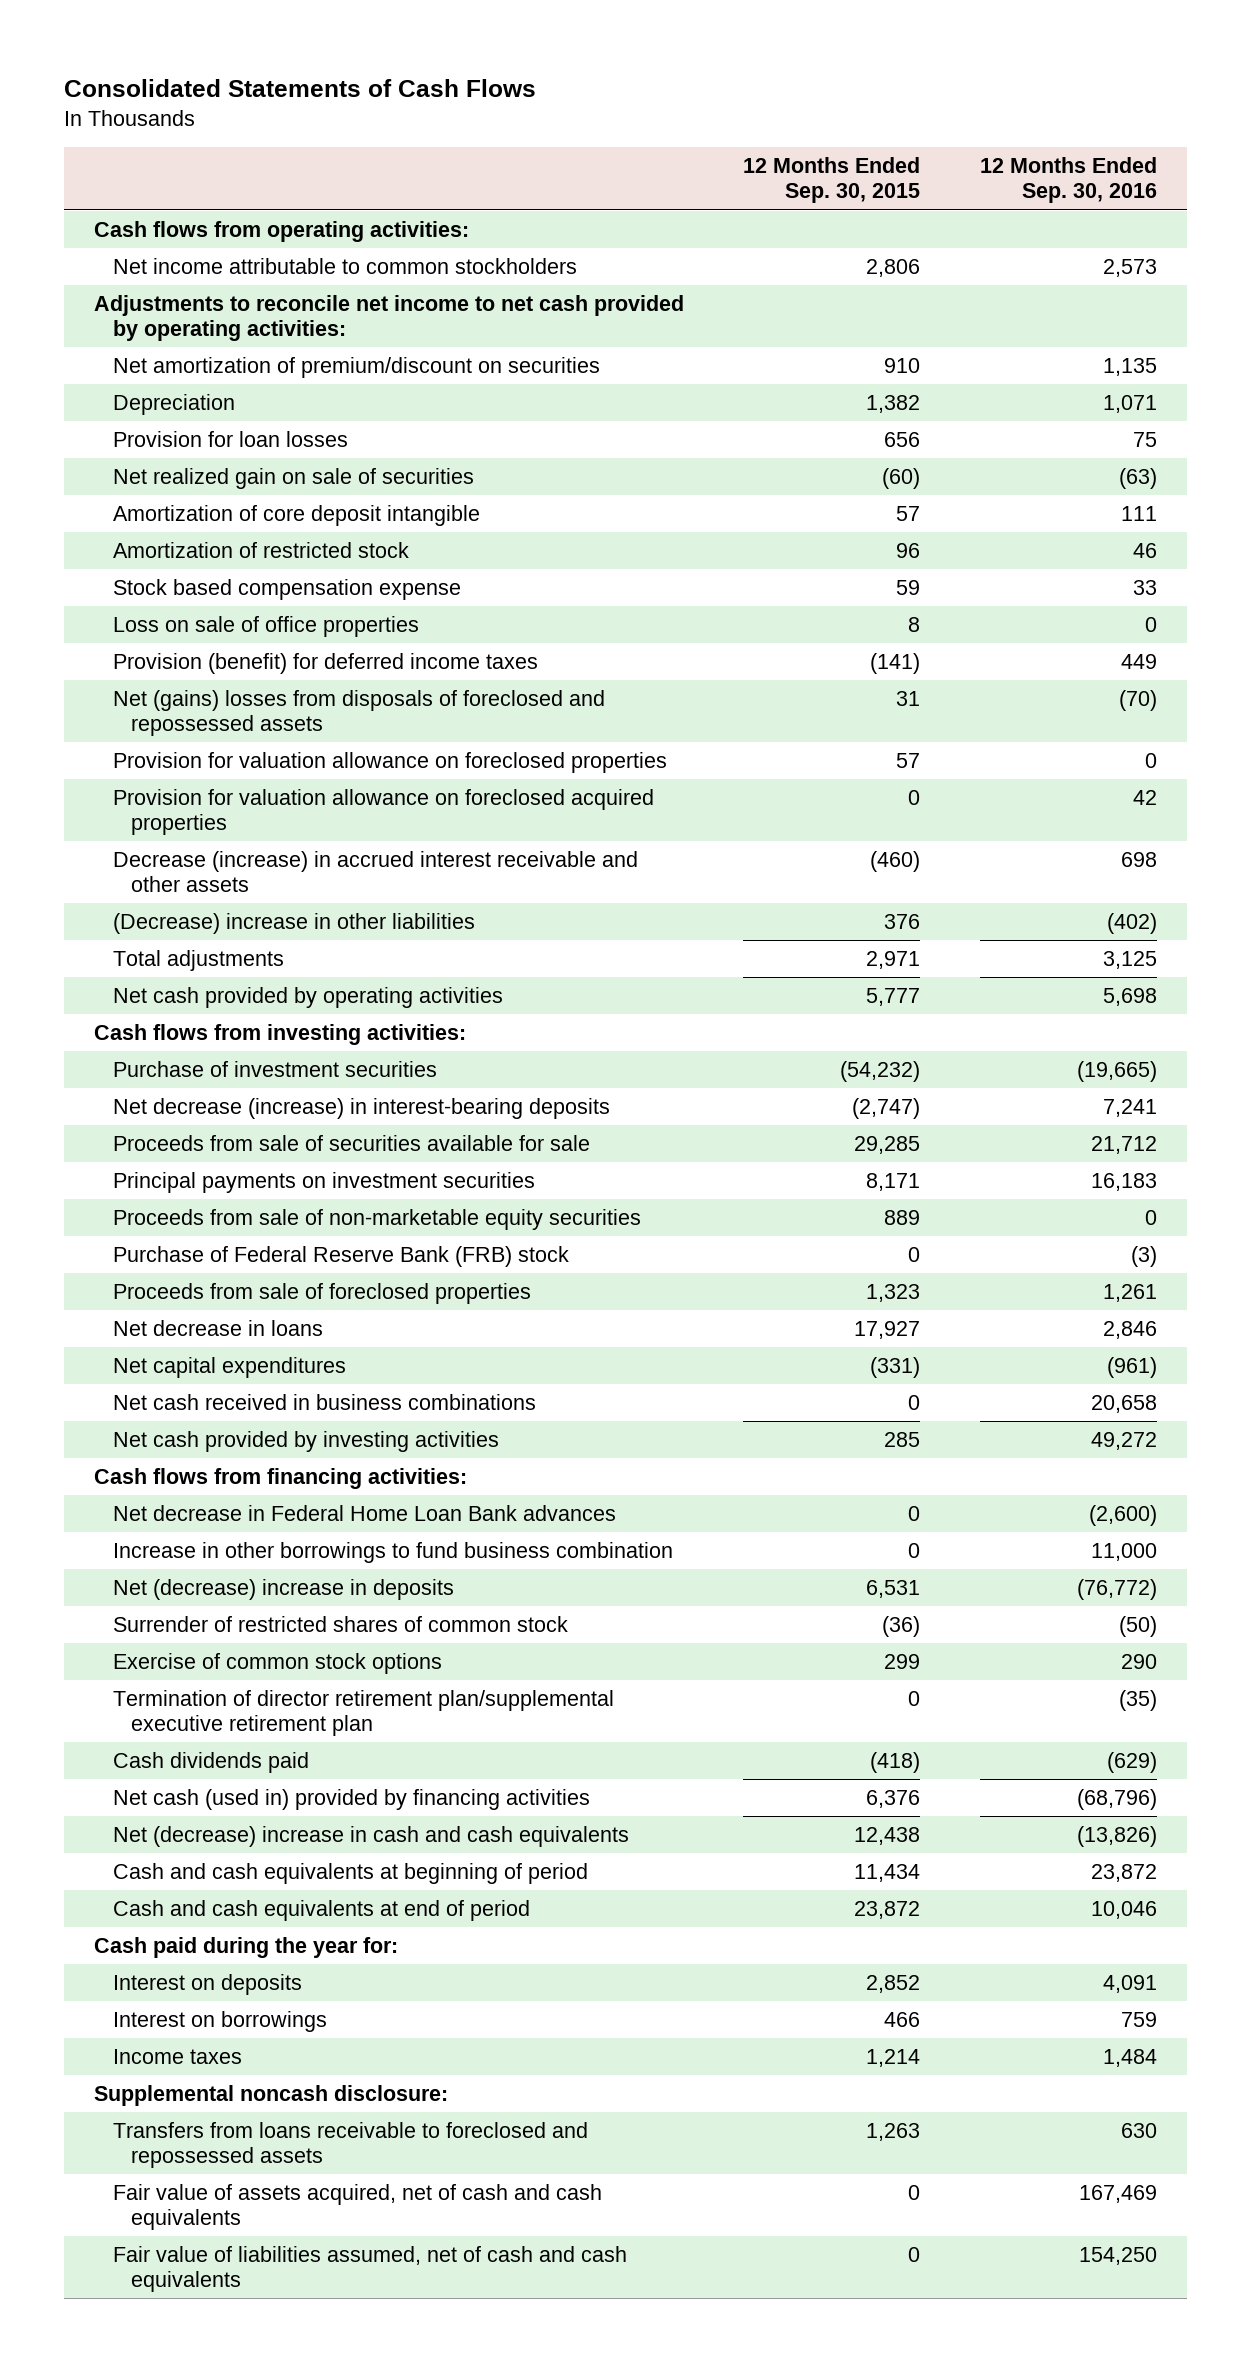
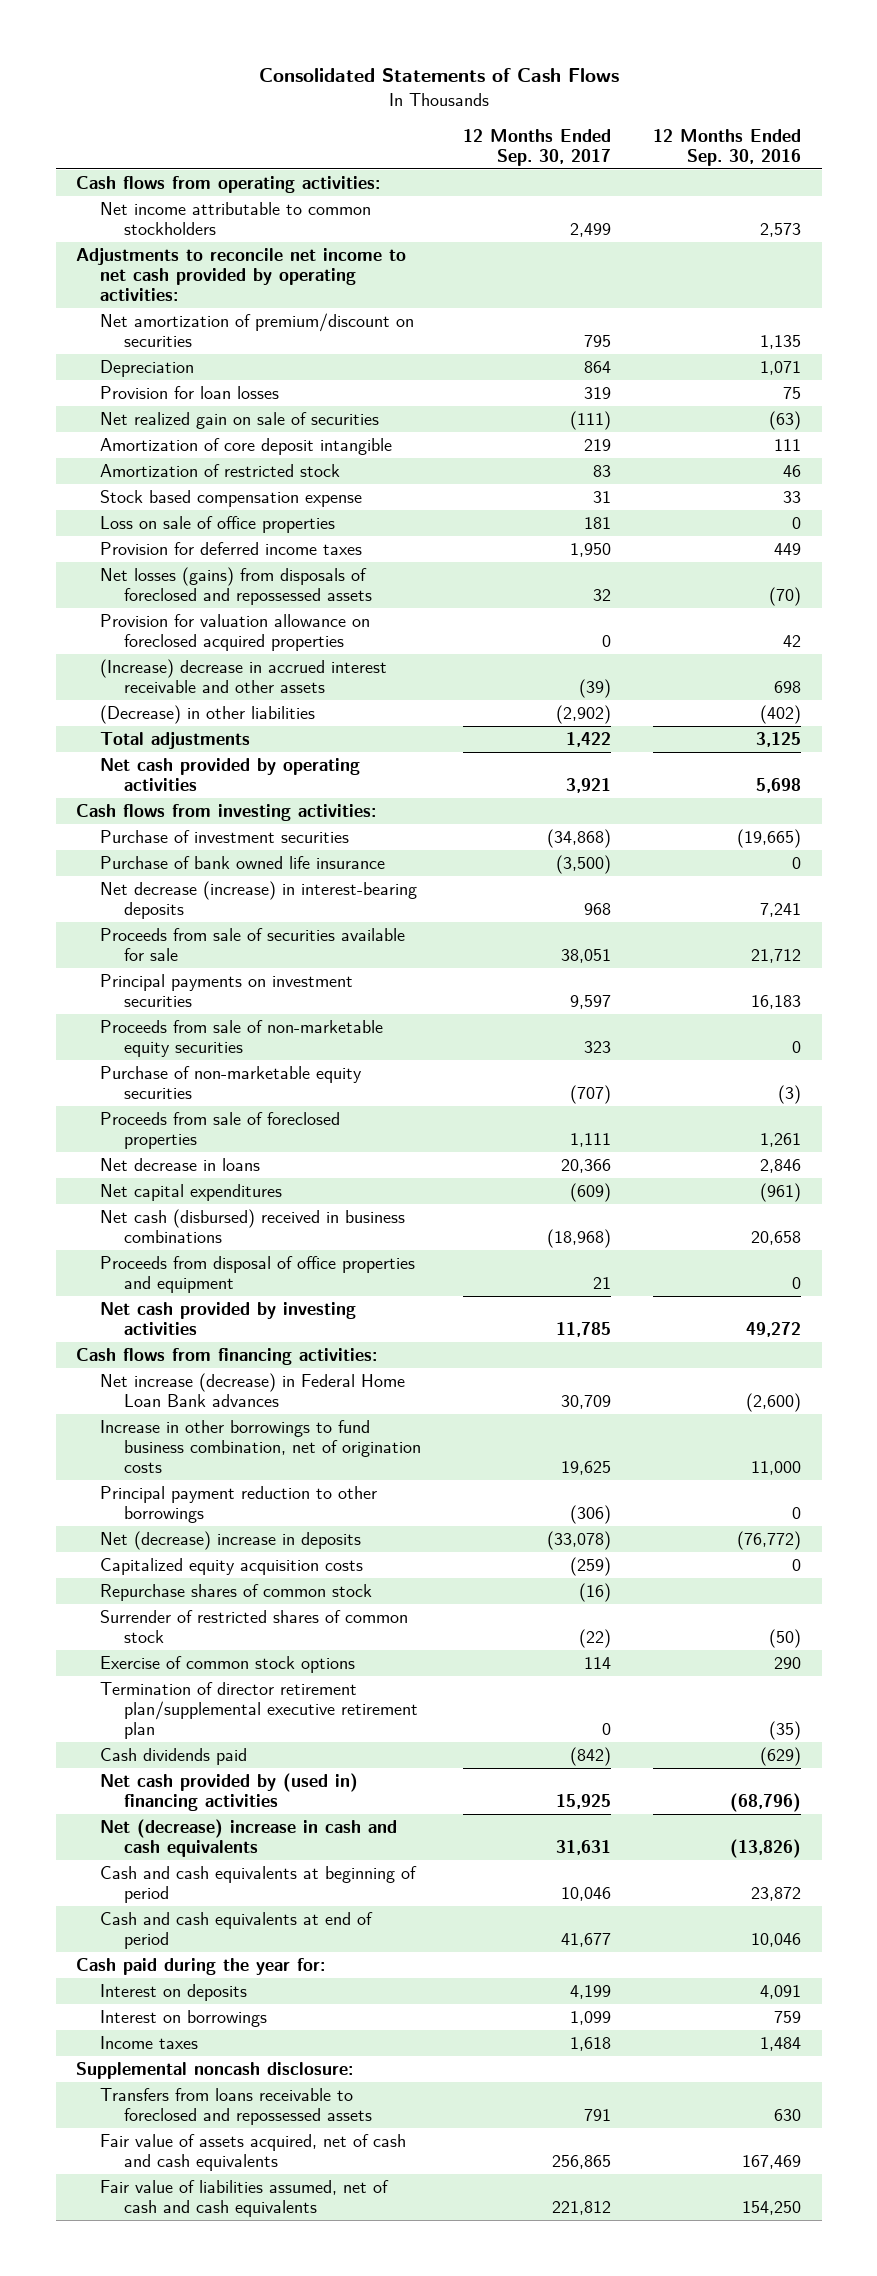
- | 12 Months Ended Sep. 30, 2015 | 12 Months Ended Sep. 30, 2016
+ | 12 Months Ended Sep. 30, 2017 | 12 Months Ended Sep. 30, 2016
- Provision (benefit) for deferred income taxes | (141) | 449
- Net (gains) losses from disposals of foreclosed and repossessed assets | 31 | (70)
- Provision for valuation allowance on foreclosed properties | 57 | 0
+ Provision for deferred income taxes | 1,950 | 449
+ Net losses (gains) from disposals of foreclosed and repossessed assets | 32 | (70)
- Decrease (increase) in accrued interest receivable and other assets | (460) | 698
- (Decrease) increase in other liabilities | 376 | (402)
+ (Increase) decrease in accrued interest receivable and other assets | (39) | 698
+ (Decrease) in other liabilities | (2,902) | (402)
+ Purchase of bank owned life insurance | (3,500) | 0
- Purchase of Federal Reserve Bank (FRB) stock | 0 | (3)
+ Purchase of non-marketable equity securities | (707) | (3)
- Net cash received in business combinations | 0 | 20,658
+ Net cash (disbursed) received in business combinations | (18,968) | 20,658
+ Proceeds from disposal of office properties and equipment | 21 | 0
- Net decrease in Federal Home Loan Bank advances | 0 | (2,600)
- Increase in other borrowings to fund business combination | 0 | 11,000
+ Net increase (decrease) in Federal Home Loan Bank advances | 30,709 | (2,600)
+ Increase in other borrowings to fund business combination, net of origination costs | 19,625 | 11,000
+ Principal payment reduction to other borrowings | (306) | 0
+ Capitalized equity acquisition costs | (259) | 0
+ Repurchase shares of common stock | (16) |
- Net cash (used in) provided by financing activities | 6,376 | (68,796)
+ Net cash provided by (used in) financing activities | 15,925 | (68,796)

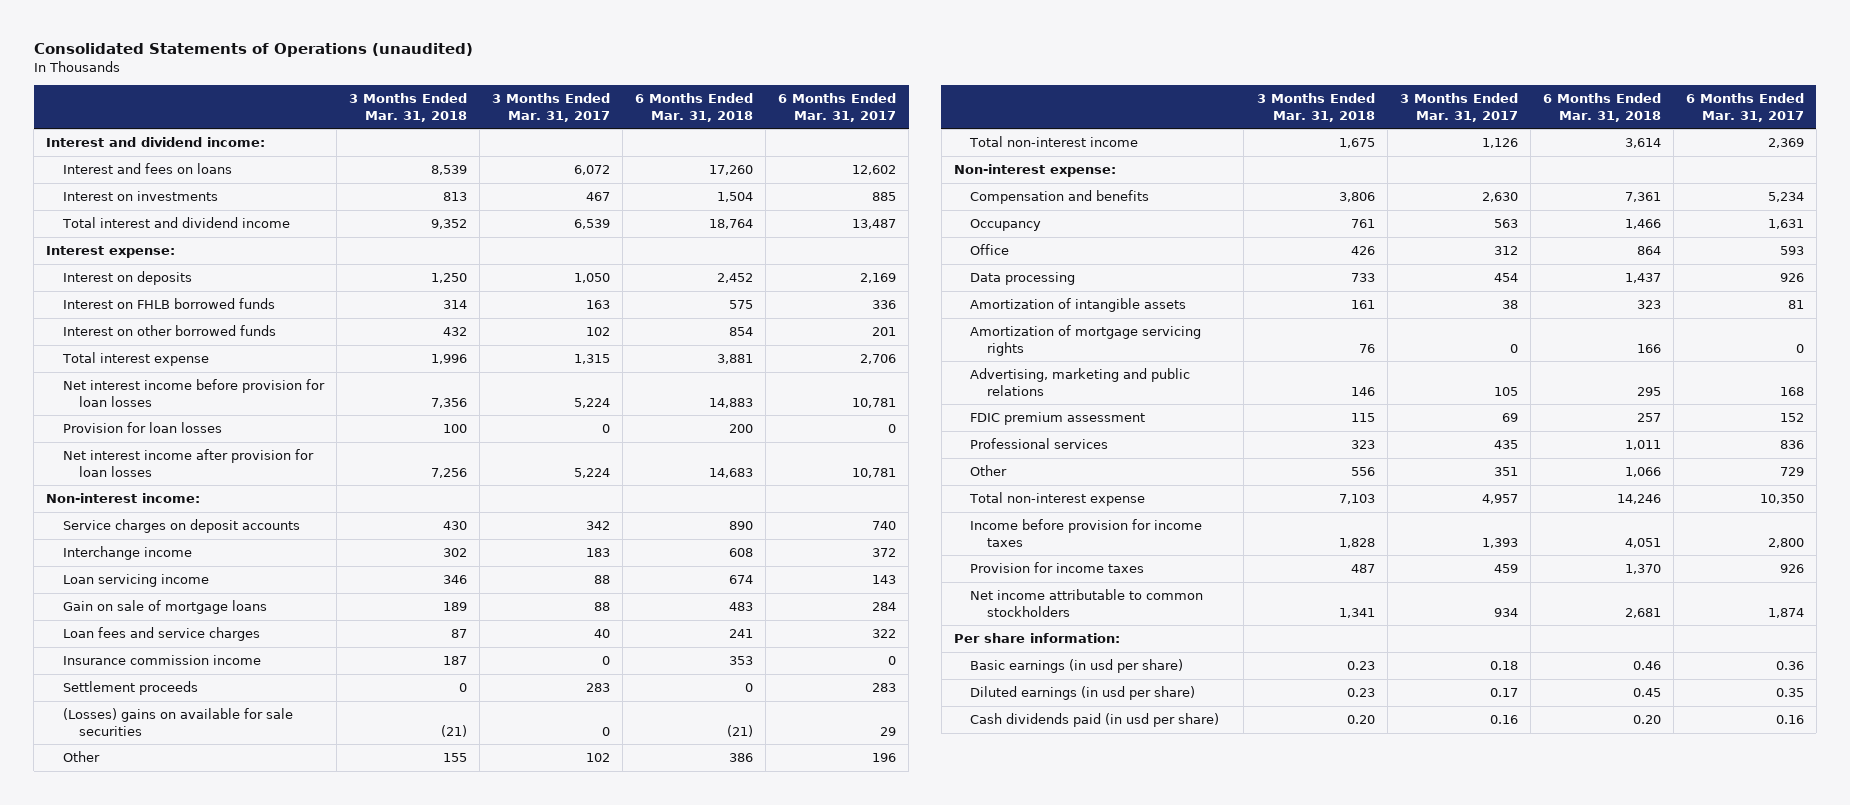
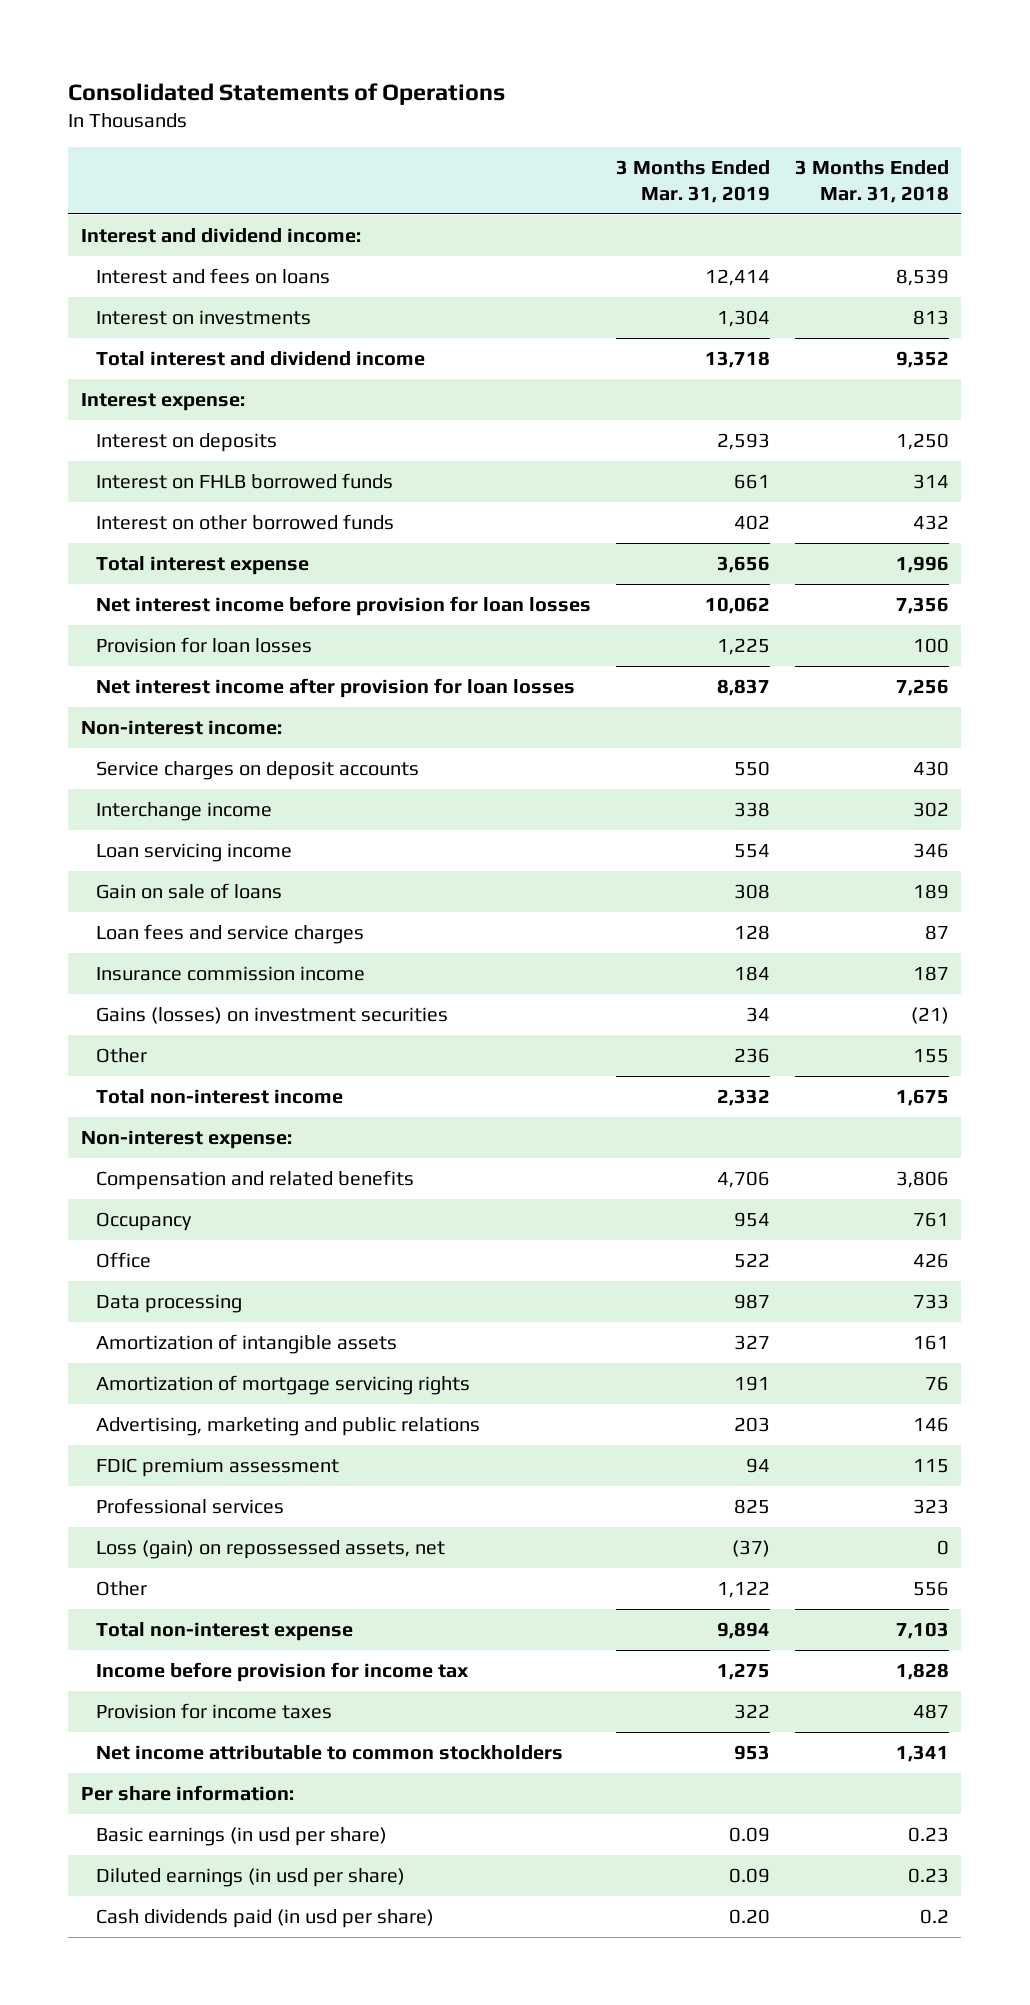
- Consolidated Statements of Operations (unaudited)
+ Consolidated Statements of Operations
- | 3 Months Ended Mar. 31, 2018 | 3 Months Ended Mar. 31, 2017 | 6 Months Ended Mar. 31, 2018 | 6 Months Ended Mar. 31, 2017
+ | 3 Months Ended Mar. 31, 2019 | 3 Months Ended Mar. 31, 2018
- Gain on sale of mortgage loans | 189 | 88 | 483 | 284
+ Gain on sale of loans | 308 | 189
- Settlement proceeds | 0 | 283 | 0 | 283
- (Losses) gains on available for sale securities | (21) | 0 | (21) | 29
+ Gains (losses) on investment securities | 34 | (21)
- Compensation and benefits | 3,806 | 2,630 | 7,361 | 5,234
+ Compensation and related benefits | 4,706 | 3,806
+ Loss (gain) on repossessed assets, net | (37) | 0
- Income before provision for income taxes | 1,828 | 1,393 | 4,051 | 2,800
+ Income before provision for income tax | 1,275 | 1,828
- Cash dividends paid (in usd per share) | 0.20 | 0.16 | 0.20 | 0.16
+ Cash dividends paid (in usd per share) | 0.20 | 0.2

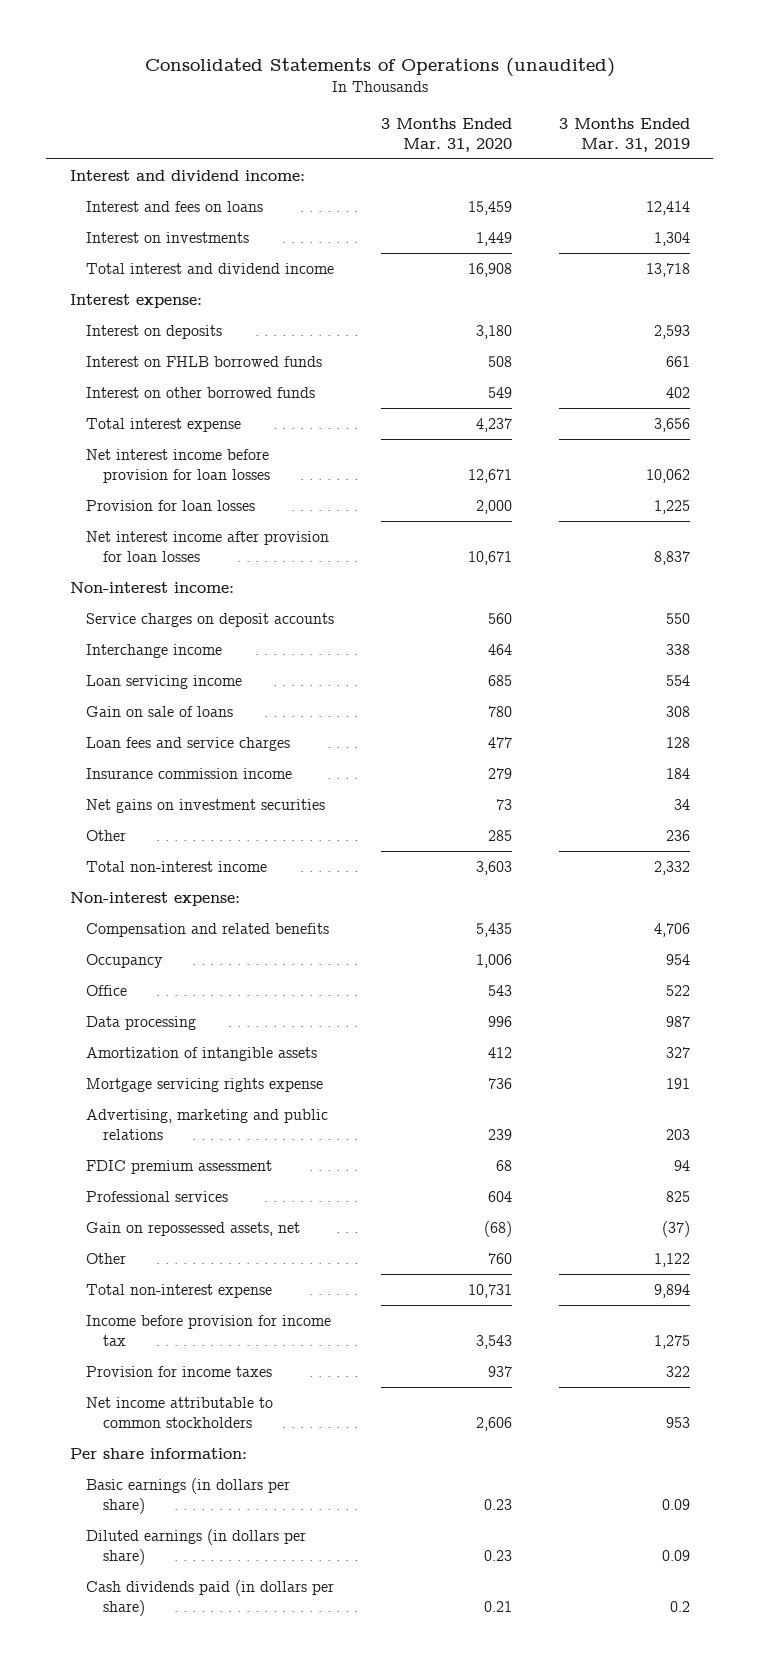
- Consolidated Statements of Operations
+ Consolidated Statements of Operations (unaudited)
- | 3 Months Ended Mar. 31, 2019 | 3 Months Ended Mar. 31, 2018
+ | 3 Months Ended Mar. 31, 2020 | 3 Months Ended Mar. 31, 2019
- Gains (losses) on investment securities | 34 | (21)
+ Net gains on investment securities | 73 | 34
- Amortization of mortgage servicing rights | 191 | 76
+ Mortgage servicing rights expense | 736 | 191
- Loss (gain) on repossessed assets, net | (37) | 0
+ Gain on repossessed assets, net | (68) | (37)
- Basic earnings (in usd per share) | 0.09 | 0.23
- Diluted earnings (in usd per share) | 0.09 | 0.23
- Cash dividends paid (in usd per share) | 0.20 | 0.2
+ Basic earnings (in dollars per share) | 0.23 | 0.09
+ Diluted earnings (in dollars per share) | 0.23 | 0.09
+ Cash dividends paid (in dollars per share) | 0.21 | 0.2

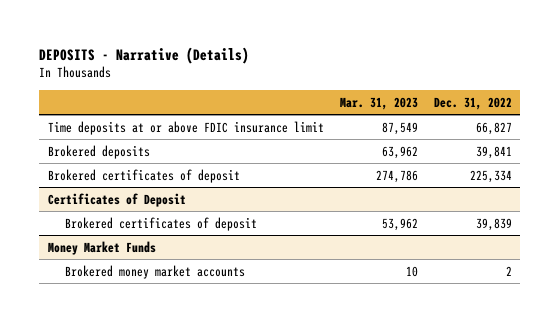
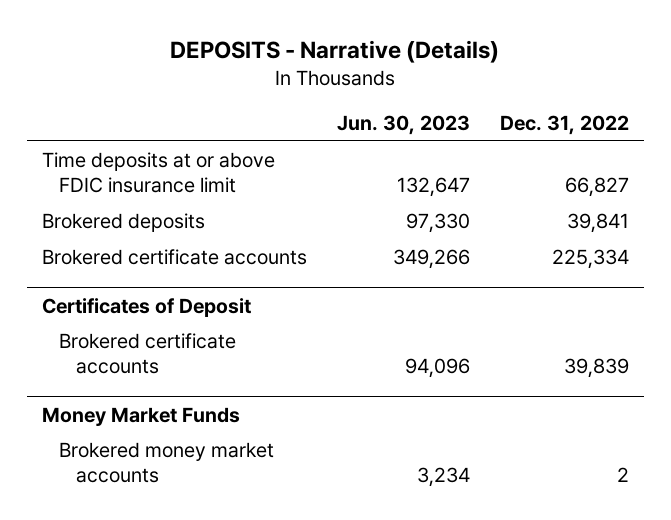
- | Mar. 31, 2023 | Dec. 31, 2022
+ | Jun. 30, 2023 | Dec. 31, 2022
- Brokered certificates of deposit | 274,786 | 225,334
+ Brokered certificate accounts | 349,266 | 225,334
@ Certificates of Deposit
- Brokered certificates of deposit | 53,962 | 39,839
+ Brokered certificate accounts | 94,096 | 39,839

